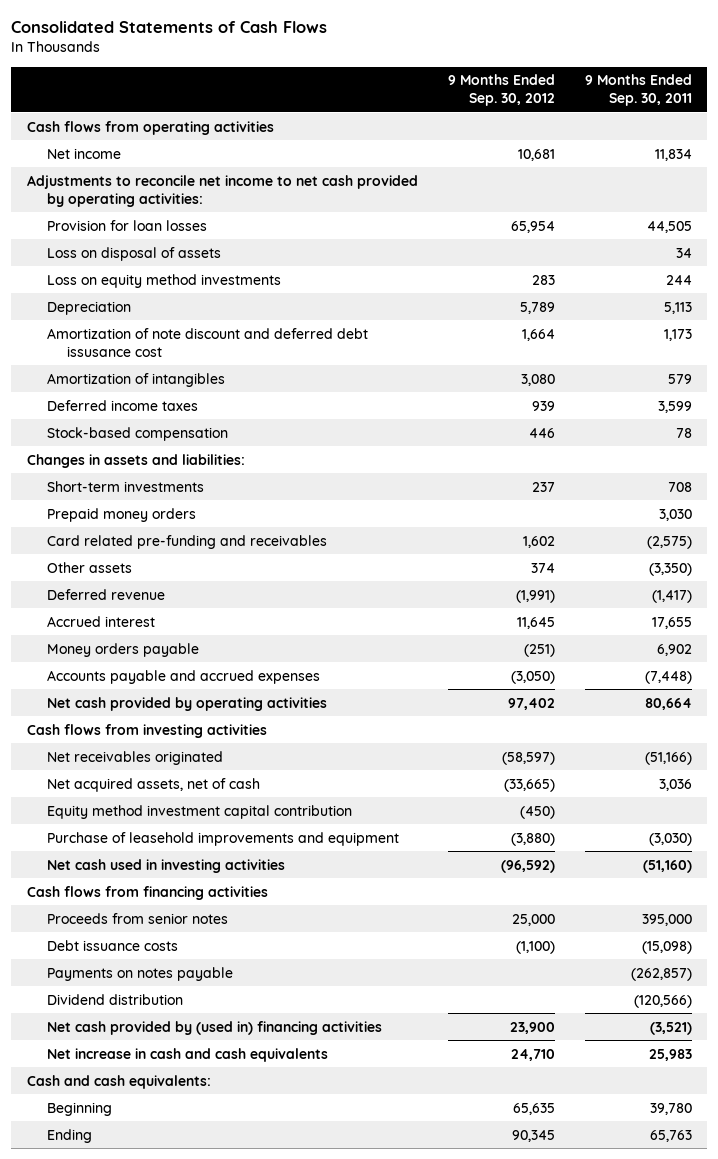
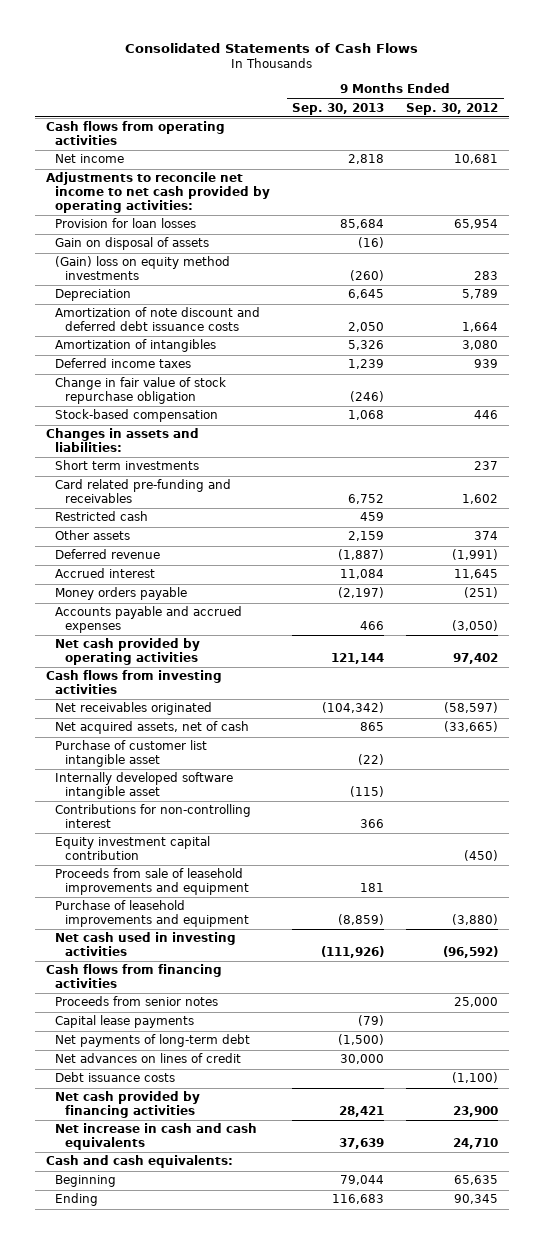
- | 9 Months Ended Sep. 30, 2012 | 9 Months Ended Sep. 30, 2011
+ | 9 Months Ended Sep. 30, 2013 | 9 Months Ended Sep. 30, 2012
- Loss on disposal of assets | | 34
- Loss on equity method investments | 283 | 244
+ Gain on disposal of assets | (16) |
+ (Gain) loss on equity method investments | (260) | 283
- Amortization of note discount and deferred debt issusance cost | 1,664 | 1,173
+ Amortization of note discount and deferred debt issuance costs | 2,050 | 1,664
+ Change in fair value of stock repurchase obligation | (246) |
- Short-term investments | 237 | 708
- Prepaid money orders | | 3,030
+ Short term investments | | 237
+ Restricted cash | 459 |
- Equity method investment capital contribution | (450) |
+ Purchase of customer list intangible asset | (22) |
+ Internally developed software intangible asset | (115) |
+ Contributions for non-controlling interest | 366 |
+ Equity investment capital contribution | | (450)
+ Proceeds from sale of leasehold improvements and equipment | 181 |
+ Capital lease payments | (79) |
+ Net payments of long-term debt | (1,500) |
+ Net advances on lines of credit | 30,000 |
- Payments on notes payable | | (262,857)
- Dividend distribution | | (120,566)
- Net cash provided by (used in) financing activities | 23,900 | (3,521)
+ Net cash provided by financing activities | 28,421 | 23,900

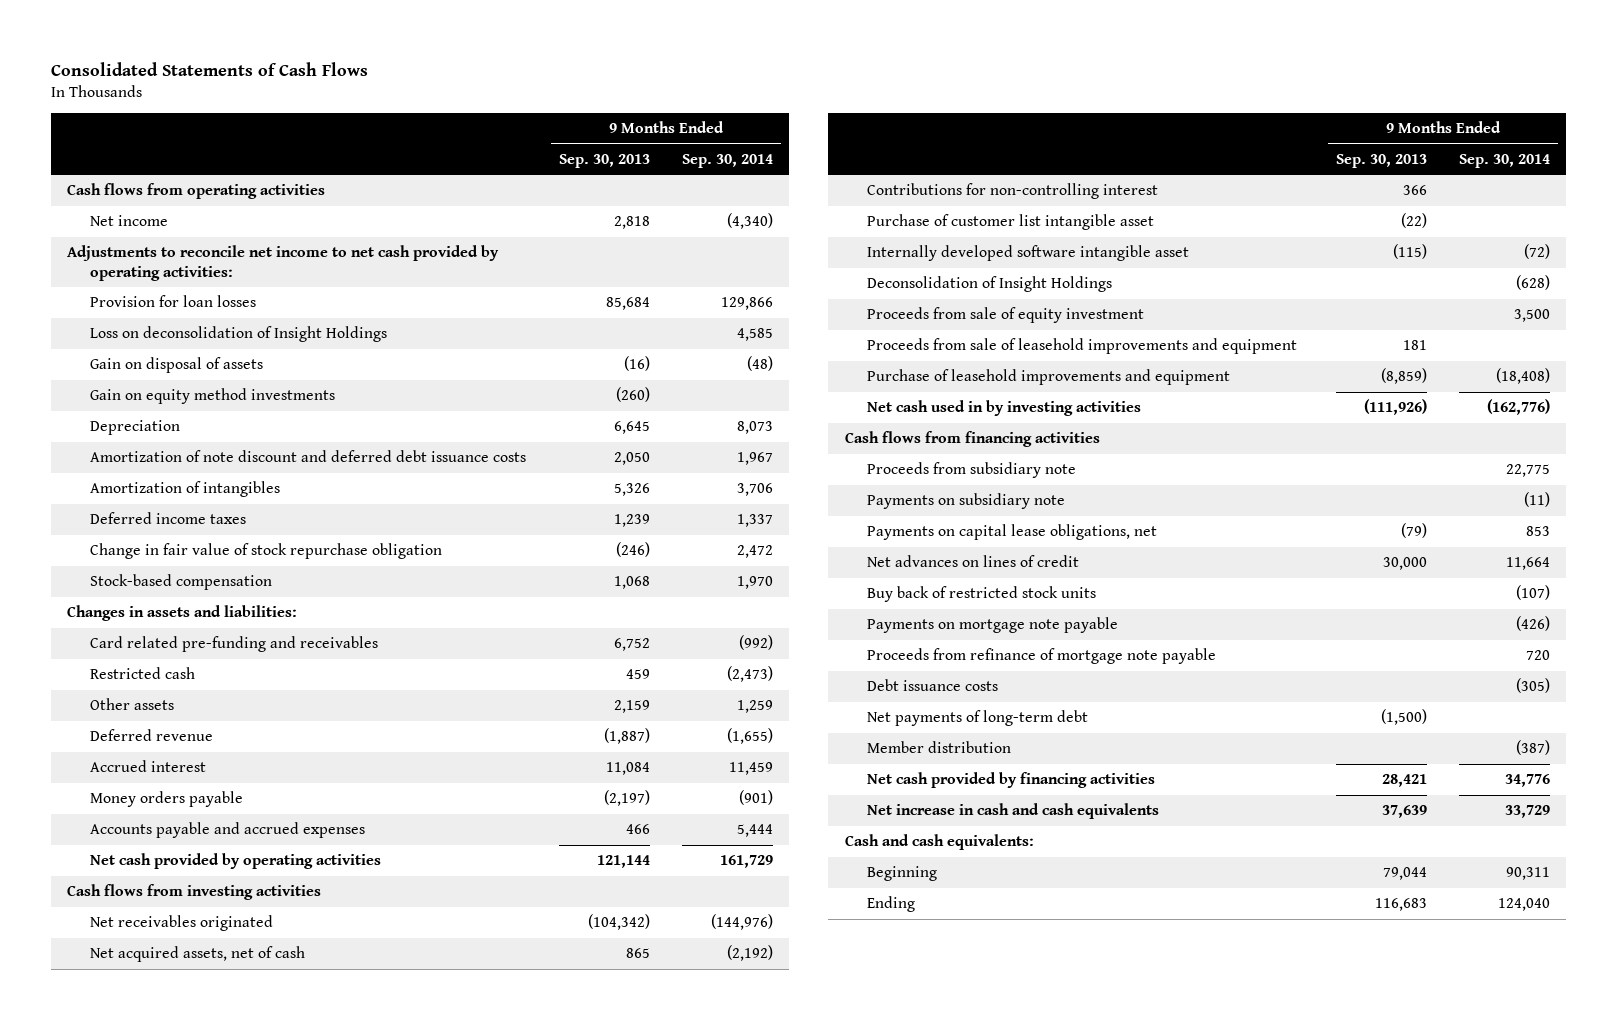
- | 9 Months Ended Sep. 30, 2013 | 9 Months Ended Sep. 30, 2012
+ | 9 Months Ended Sep. 30, 2013 | 9 Months Ended Sep. 30, 2014
+ Loss on deconsolidation of Insight Holdings | | 4,585
- (Gain) loss on equity method investments | (260) | 283
+ Gain on equity method investments | (260) |
- Short term investments | | 237
moved up: Contributions for non-controlling interest | 366 |
- Equity investment capital contribution | | (450)
+ Deconsolidation of Insight Holdings | | (628)
+ Proceeds from sale of equity investment | | 3,500
- Net cash used in investing activities | (111,926) | (96,592)
+ Net cash used in by investing activities | (111,926) | (162,776)
- Proceeds from senior notes | | 25,000
- Capital lease payments | (79) |
+ Proceeds from subsidiary note | | 22,775
+ Payments on subsidiary note | | (11)
+ Payments on capital lease obligations, net | (79) | 853
+ Buy back of restricted stock units | | (107)
+ Payments on mortgage note payable | | (426)
+ Proceeds from refinance of mortgage note payable | | 720
moved down: Net payments of long-term debt | (1,500) |
+ Member distribution | | (387)

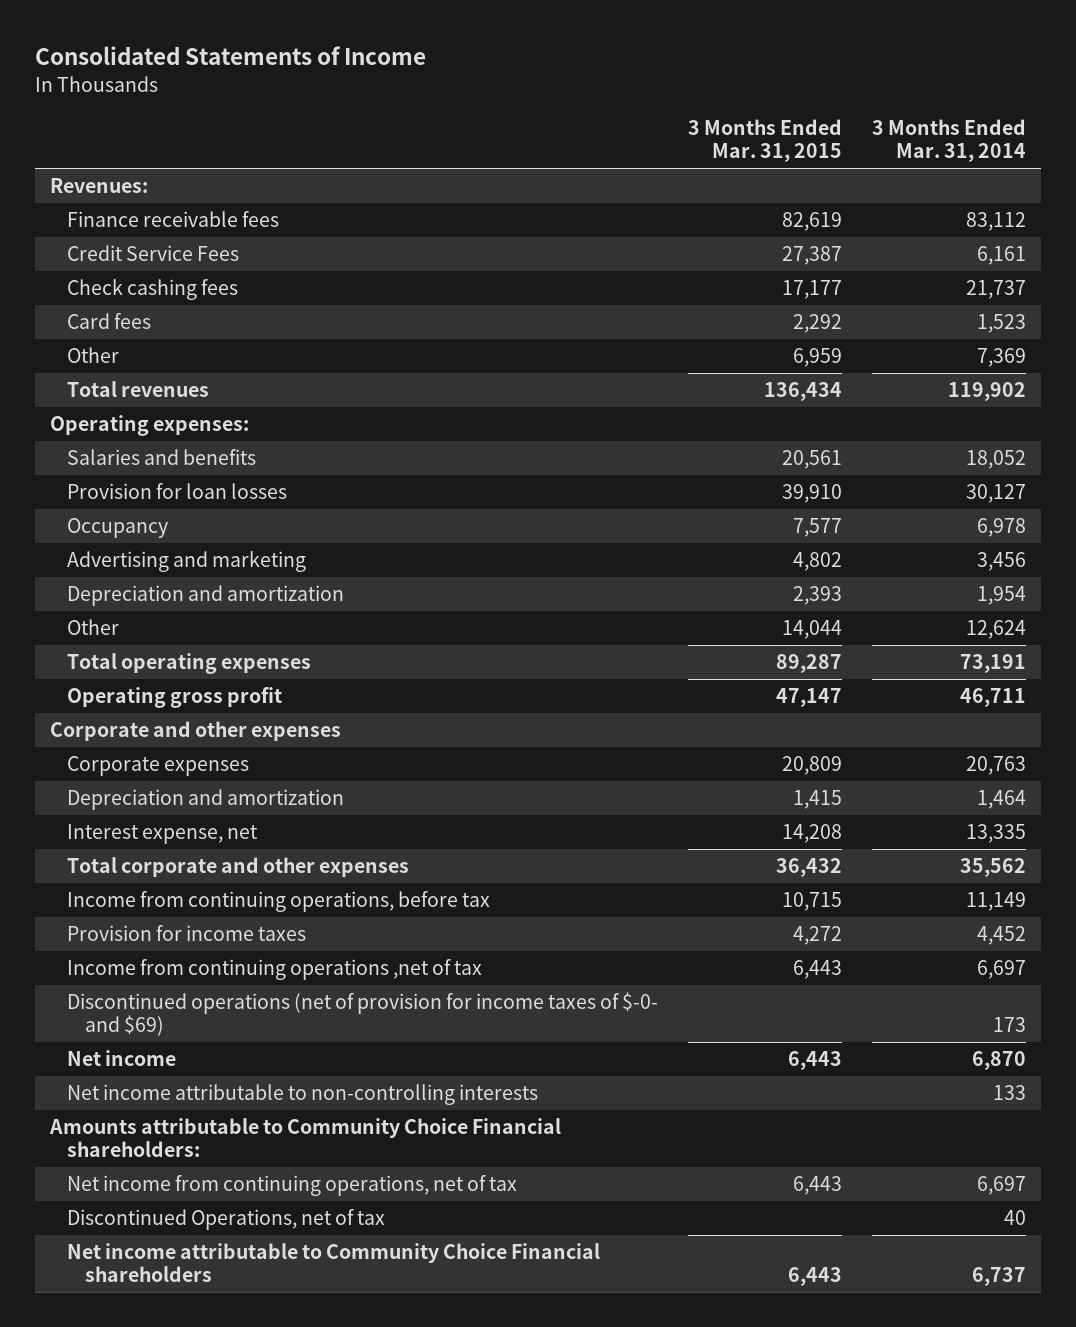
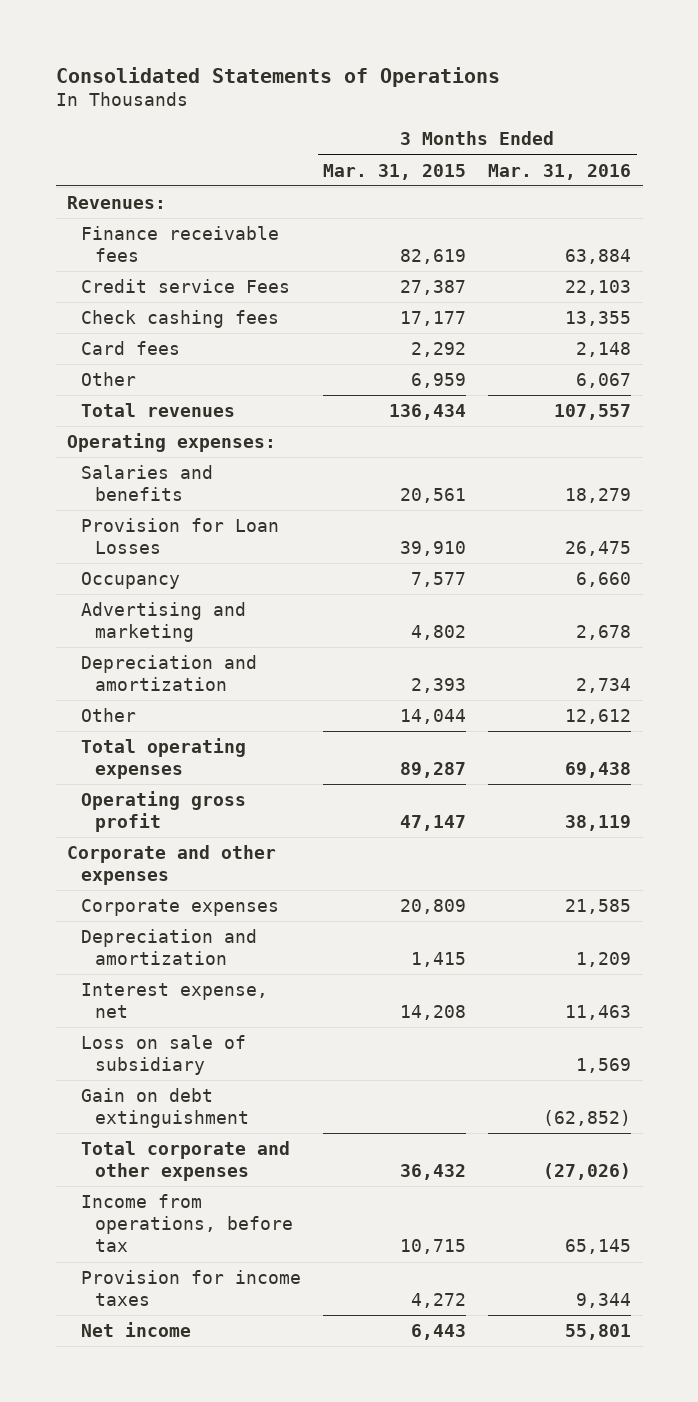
- Consolidated Statements of Income
+ Consolidated Statements of Operations
- | 3 Months Ended Mar. 31, 2015 | 3 Months Ended Mar. 31, 2014
+ | 3 Months Ended Mar. 31, 2015 | 3 Months Ended Mar. 31, 2016
- Credit Service Fees | 27,387 | 6,161
+ Credit service Fees | 27,387 | 22,103
- Provision for loan losses | 39,910 | 30,127
+ Provision for Loan Losses | 39,910 | 26,475
+ Loss on sale of subsidiary | | 1,569
+ Gain on debt extinguishment | | (62,852)
- Income from continuing operations, before tax | 10,715 | 11,149
+ Income from operations, before tax | 10,715 | 65,145
- Income from continuing operations ,net of tax | 6,443 | 6,697
- Discontinued operations (net of provision for income taxes of $-0- and $69) | | 173
- Net income attributable to non-controlling interests | | 133
- Amounts attributable to Community Choice Financial shareholders:
- Net income from continuing operations, net of tax | 6,443 | 6,697
- Discontinued Operations, net of tax | | 40
- Net income attributable to Community Choice Financial shareholders | 6,443 | 6,737

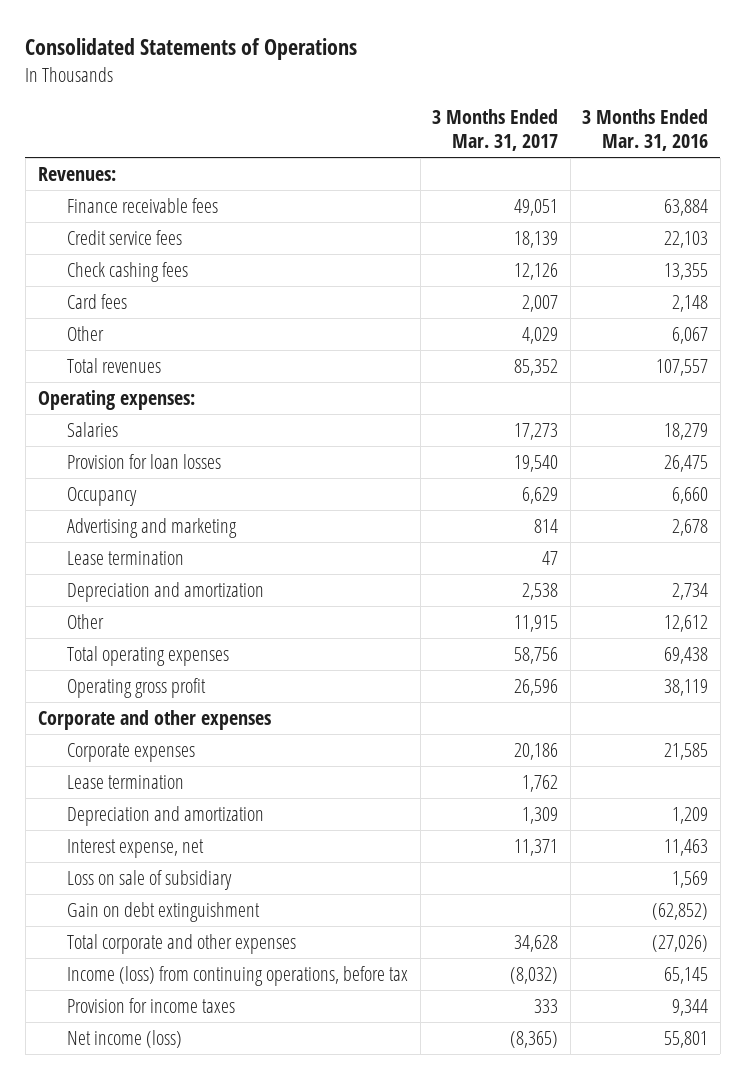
- | 3 Months Ended Mar. 31, 2015 | 3 Months Ended Mar. 31, 2016
+ | 3 Months Ended Mar. 31, 2017 | 3 Months Ended Mar. 31, 2016
- Credit service Fees | 27,387 | 22,103
+ Credit service fees | 18,139 | 22,103
- Salaries and benefits | 20,561 | 18,279
- Provision for Loan Losses | 39,910 | 26,475
+ Salaries | 17,273 | 18,279
+ Provision for loan losses | 19,540 | 26,475
+ Lease termination | 47 |
+ Lease termination | 1,762 |
- Income from operations, before tax | 10,715 | 65,145
+ Income (loss) from continuing operations, before tax | (8,032) | 65,145
- Net income | 6,443 | 55,801
+ Net income (loss) | (8,365) | 55,801

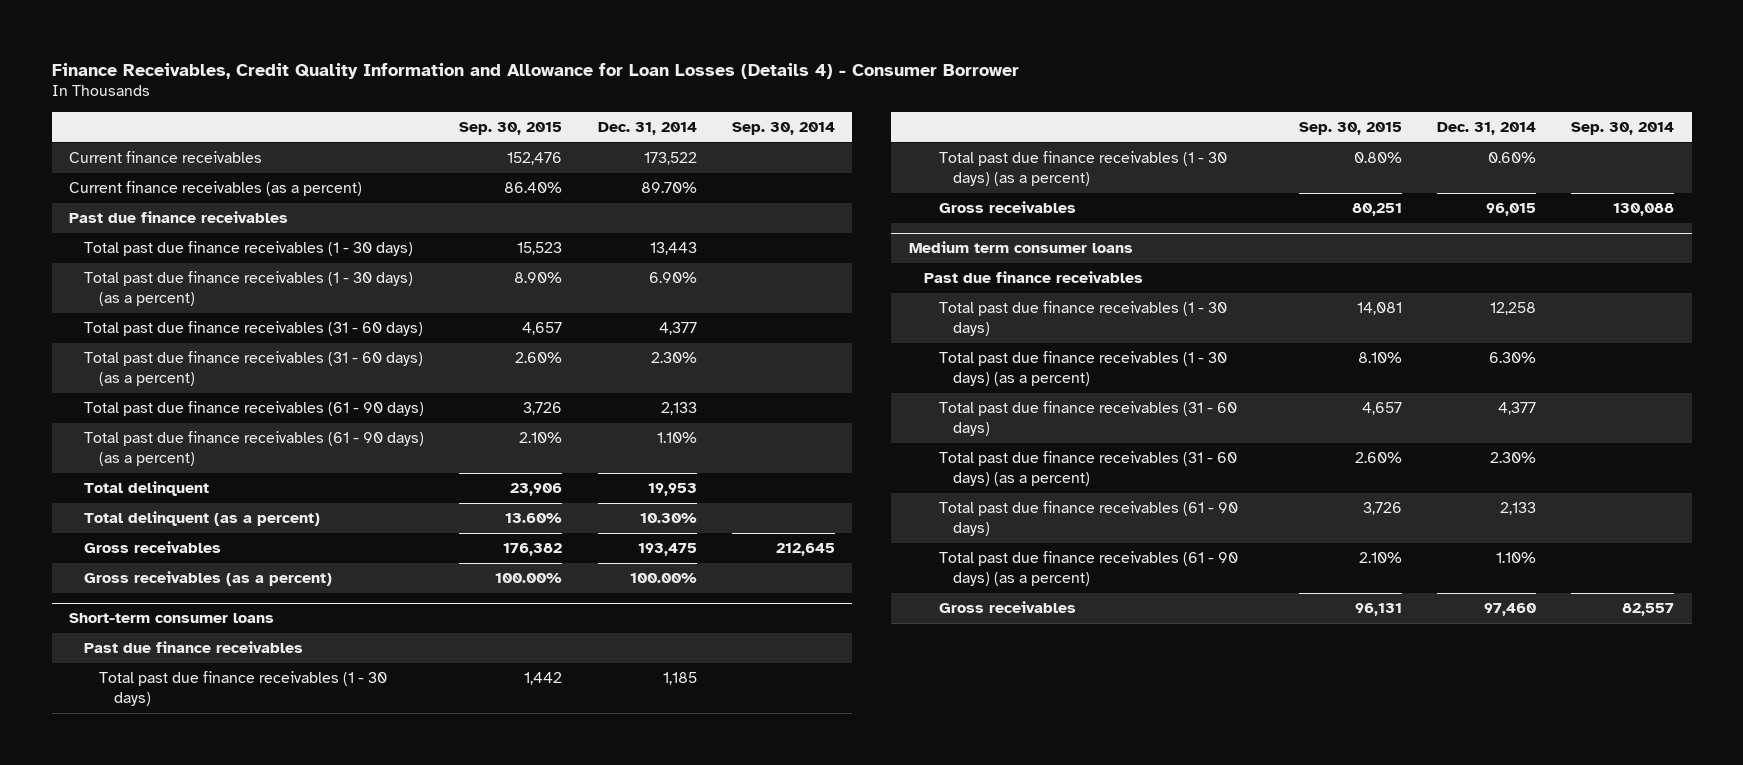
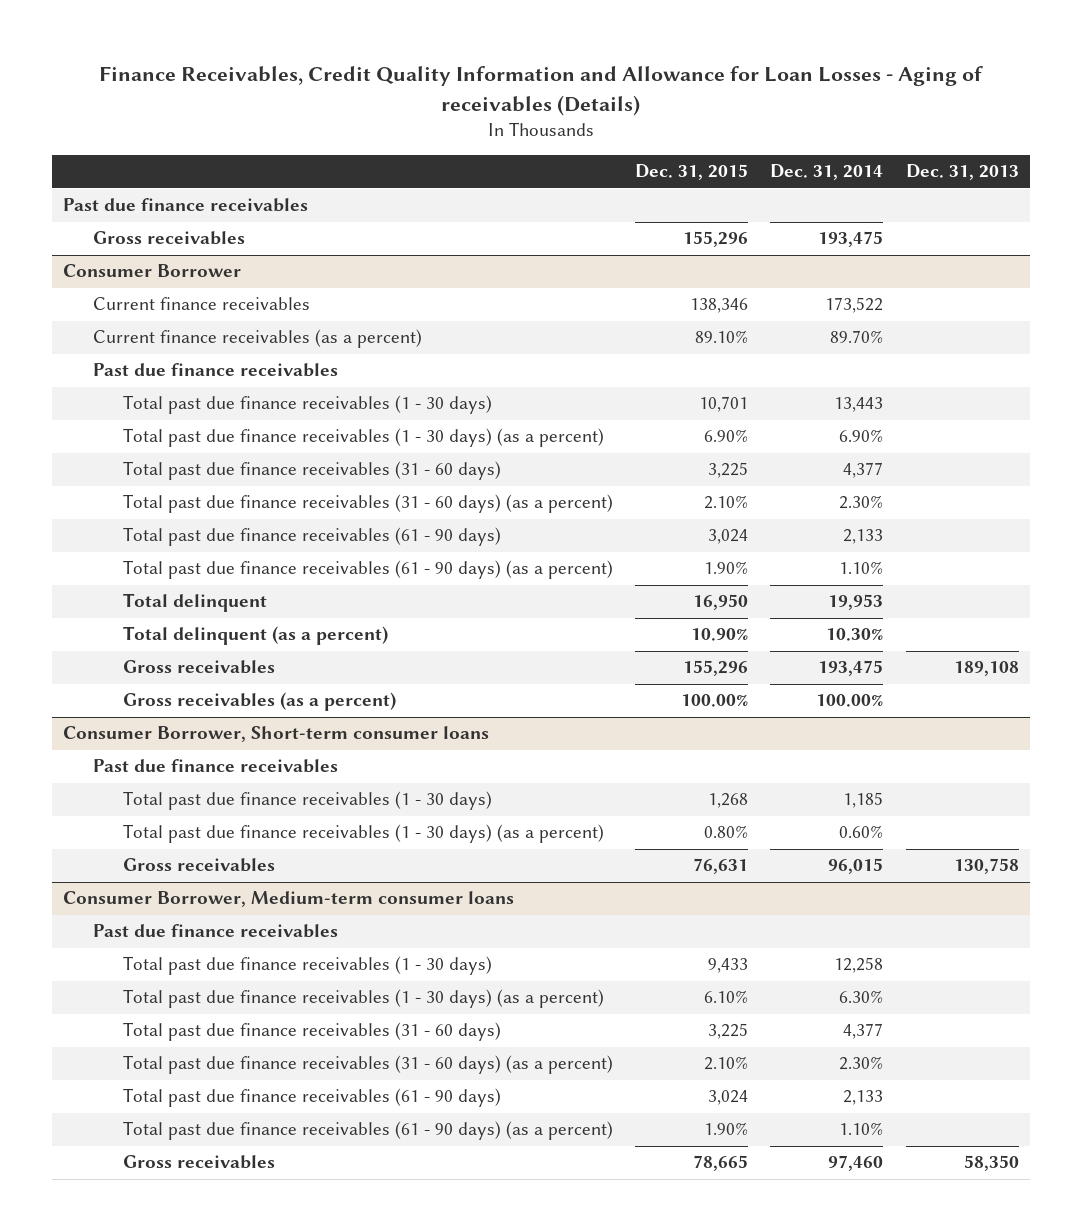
- Finance Receivables, Credit Quality Information and Allowance for Loan Losses (Details 4) - Consumer Borrower
+ Finance Receivables, Credit Quality Information and Allowance for Loan Losses - Aging of receivables (Details)
- | Sep. 30, 2015 | Dec. 31, 2014 | Sep. 30, 2014
+ | Dec. 31, 2015 | Dec. 31, 2014 | Dec. 31, 2013
+ Past due finance receivables
+ Gross receivables | 155,296 | 193,475 |
+ Consumer Borrower
- Short-term consumer loans
+ Consumer Borrower, Short-term consumer loans
- Medium term consumer loans
+ Consumer Borrower, Medium-term consumer loans

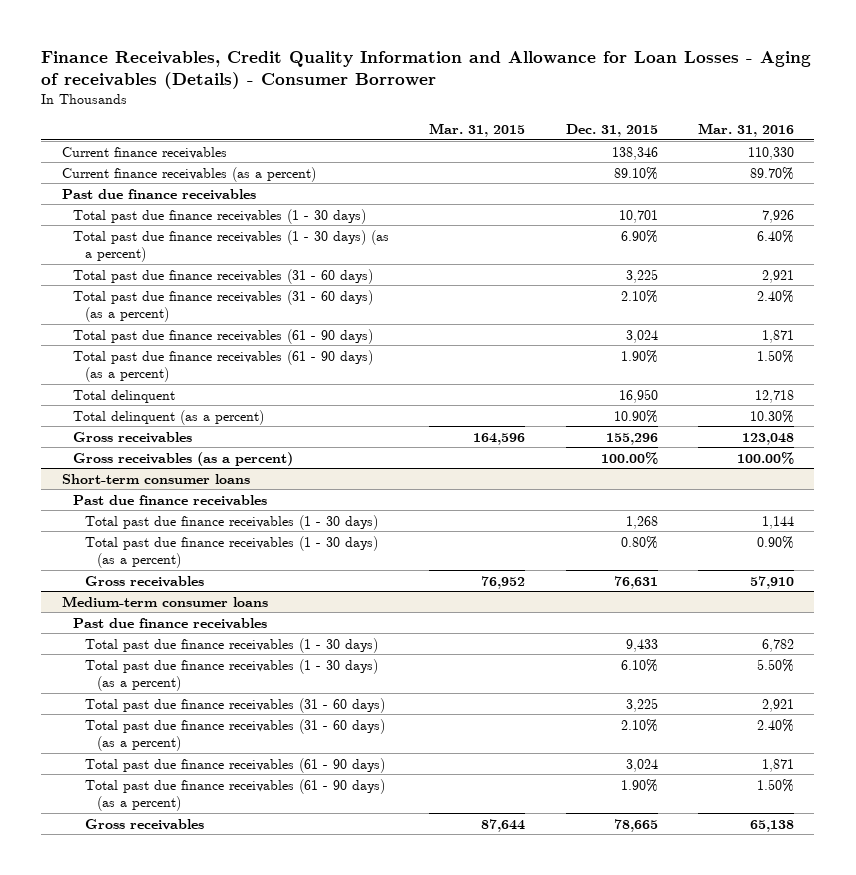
- Finance Receivables, Credit Quality Information and Allowance for Loan Losses - Aging of receivables (Details)
+ Finance Receivables, Credit Quality Information and Allowance for Loan Losses - Aging of receivables (Details) - Consumer Borrower
- | Dec. 31, 2015 | Dec. 31, 2014 | Dec. 31, 2013
+ | Mar. 31, 2015 | Dec. 31, 2015 | Mar. 31, 2016
- Past due finance receivables
- Gross receivables | 155,296 | 193,475 |
- Consumer Borrower
- Consumer Borrower, Short-term consumer loans
+ Short-term consumer loans
- Consumer Borrower, Medium-term consumer loans
+ Medium-term consumer loans

